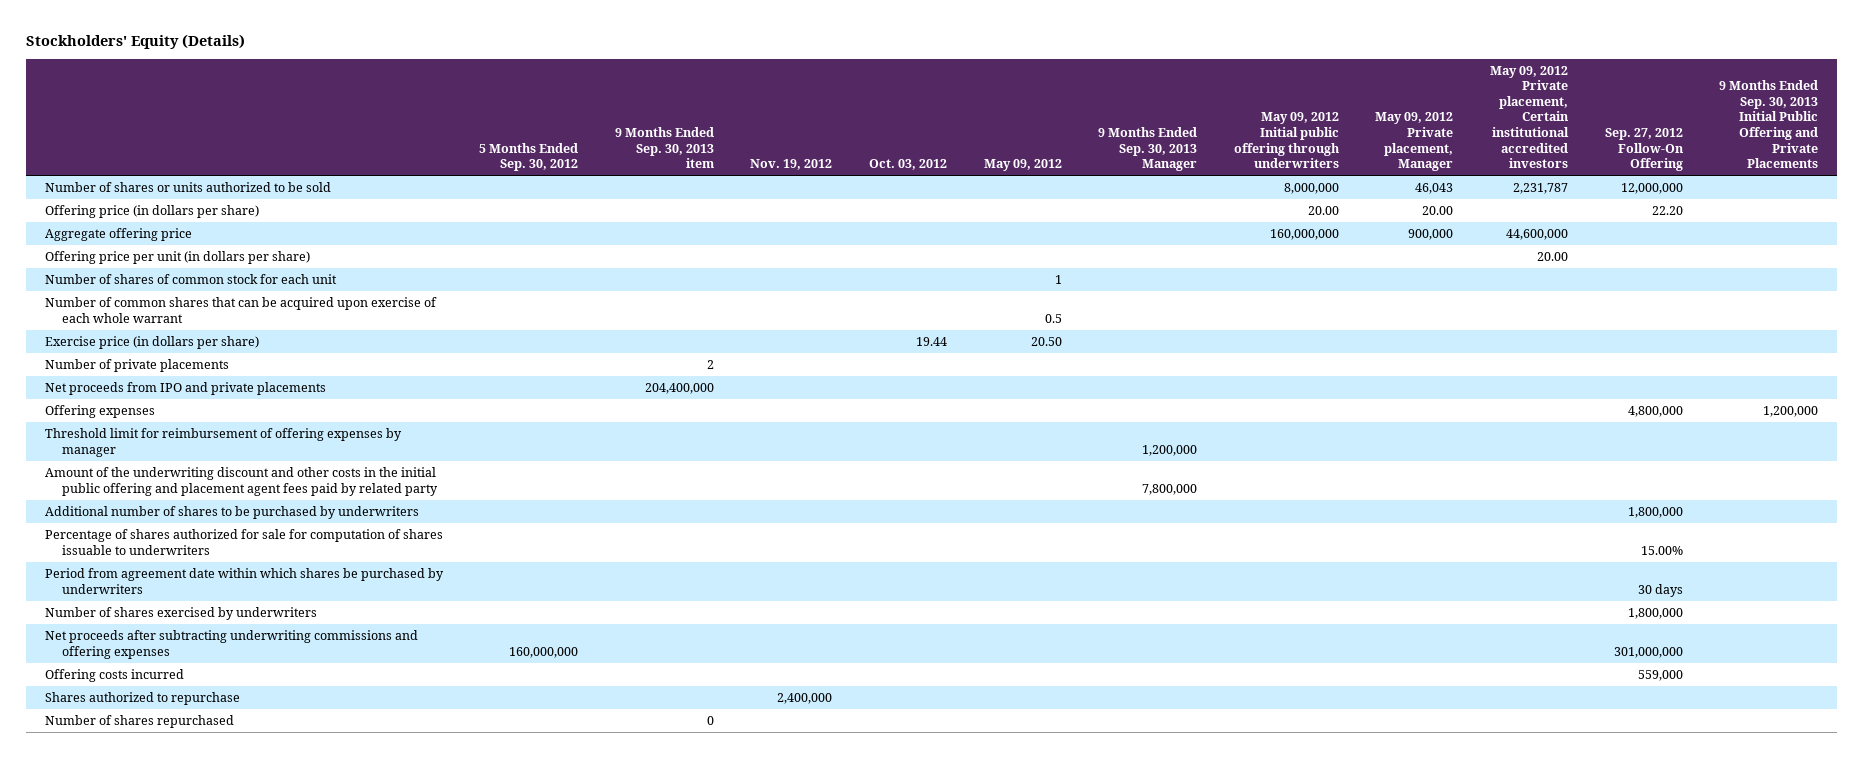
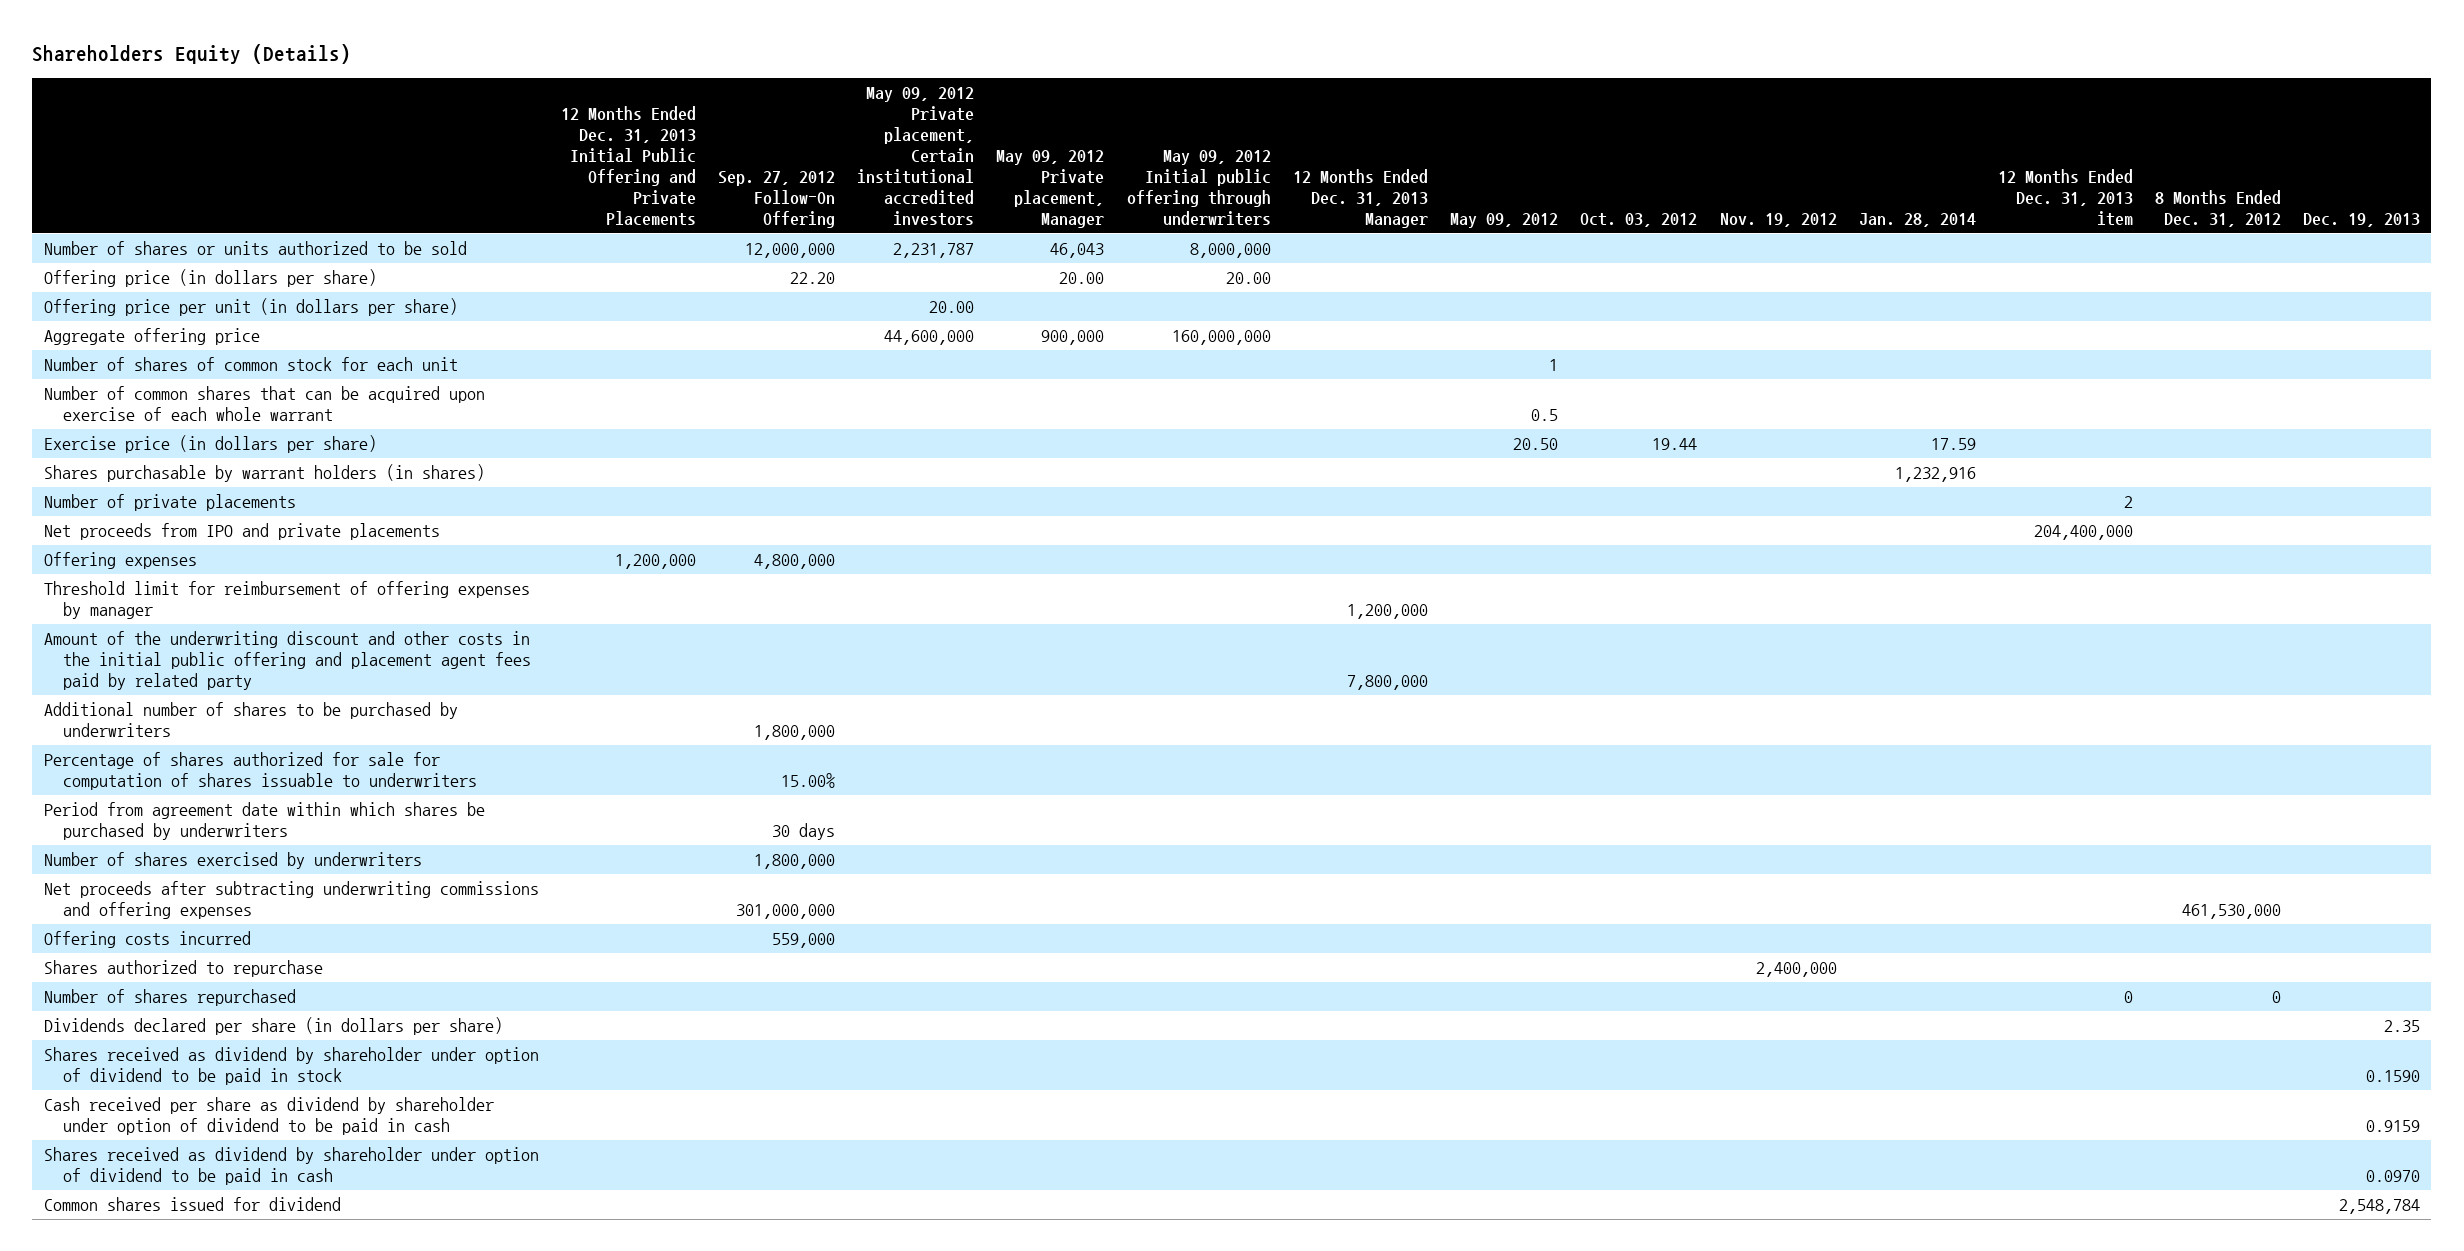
- Stockholders' Equity (Details)
+ Shareholders Equity (Details)
- | 5 Months Ended Sep. 30, 2012 | 9 Months Ended Sep. 30, 2013 item | Nov. 19, 2012 | Oct. 03, 2012 | May 09, 2012 | 9 Months Ended Sep. 30, 2013 Manager | May 09, 2012 Initial public offering through underwriters | May 09, 2012 Private placement, Manager | May 09, 2012 Private placement, Certain institutional accredited investors | Sep. 27, 2012 Follow-On Offering | 9 Months Ended Sep. 30, 2013 Initial Public Offering and Private Placements
+ | 12 Months Ended Dec. 31, 2013 Initial Public Offering and Private Placements | Sep. 27, 2012 Follow-On Offering | May 09, 2012 Private placement, Certain institutional accredited investors | May 09, 2012 Private placement, Manager | May 09, 2012 Initial public offering through underwriters | 12 Months Ended Dec. 31, 2013 Manager | May 09, 2012 | Oct. 03, 2012 | Nov. 19, 2012 | Jan. 28, 2014 | 12 Months Ended Dec. 31, 2013 item | 8 Months Ended Dec. 31, 2012 | Dec. 19, 2013
moved down: Aggregate offering price | | | 44,600,000 | 900,000 | 160,000,000 | | | | | | | |
+ Shares purchasable by warrant holders (in shares) | | | | | | | | | | 1,232,916 | | |
+ Dividends declared per share (in dollars per share) | | | | | | | | | | | | | 2.35
+ Shares received as dividend by shareholder under option of dividend to be paid in stock | | | | | | | | | | | | | 0.1590
+ Cash received per share as dividend by shareholder under option of dividend to be paid in cash | | | | | | | | | | | | | 0.9159
+ Shares received as dividend by shareholder under option of dividend to be paid in cash | | | | | | | | | | | | | 0.0970
+ Common shares issued for dividend | | | | | | | | | | | | | 2,548,784

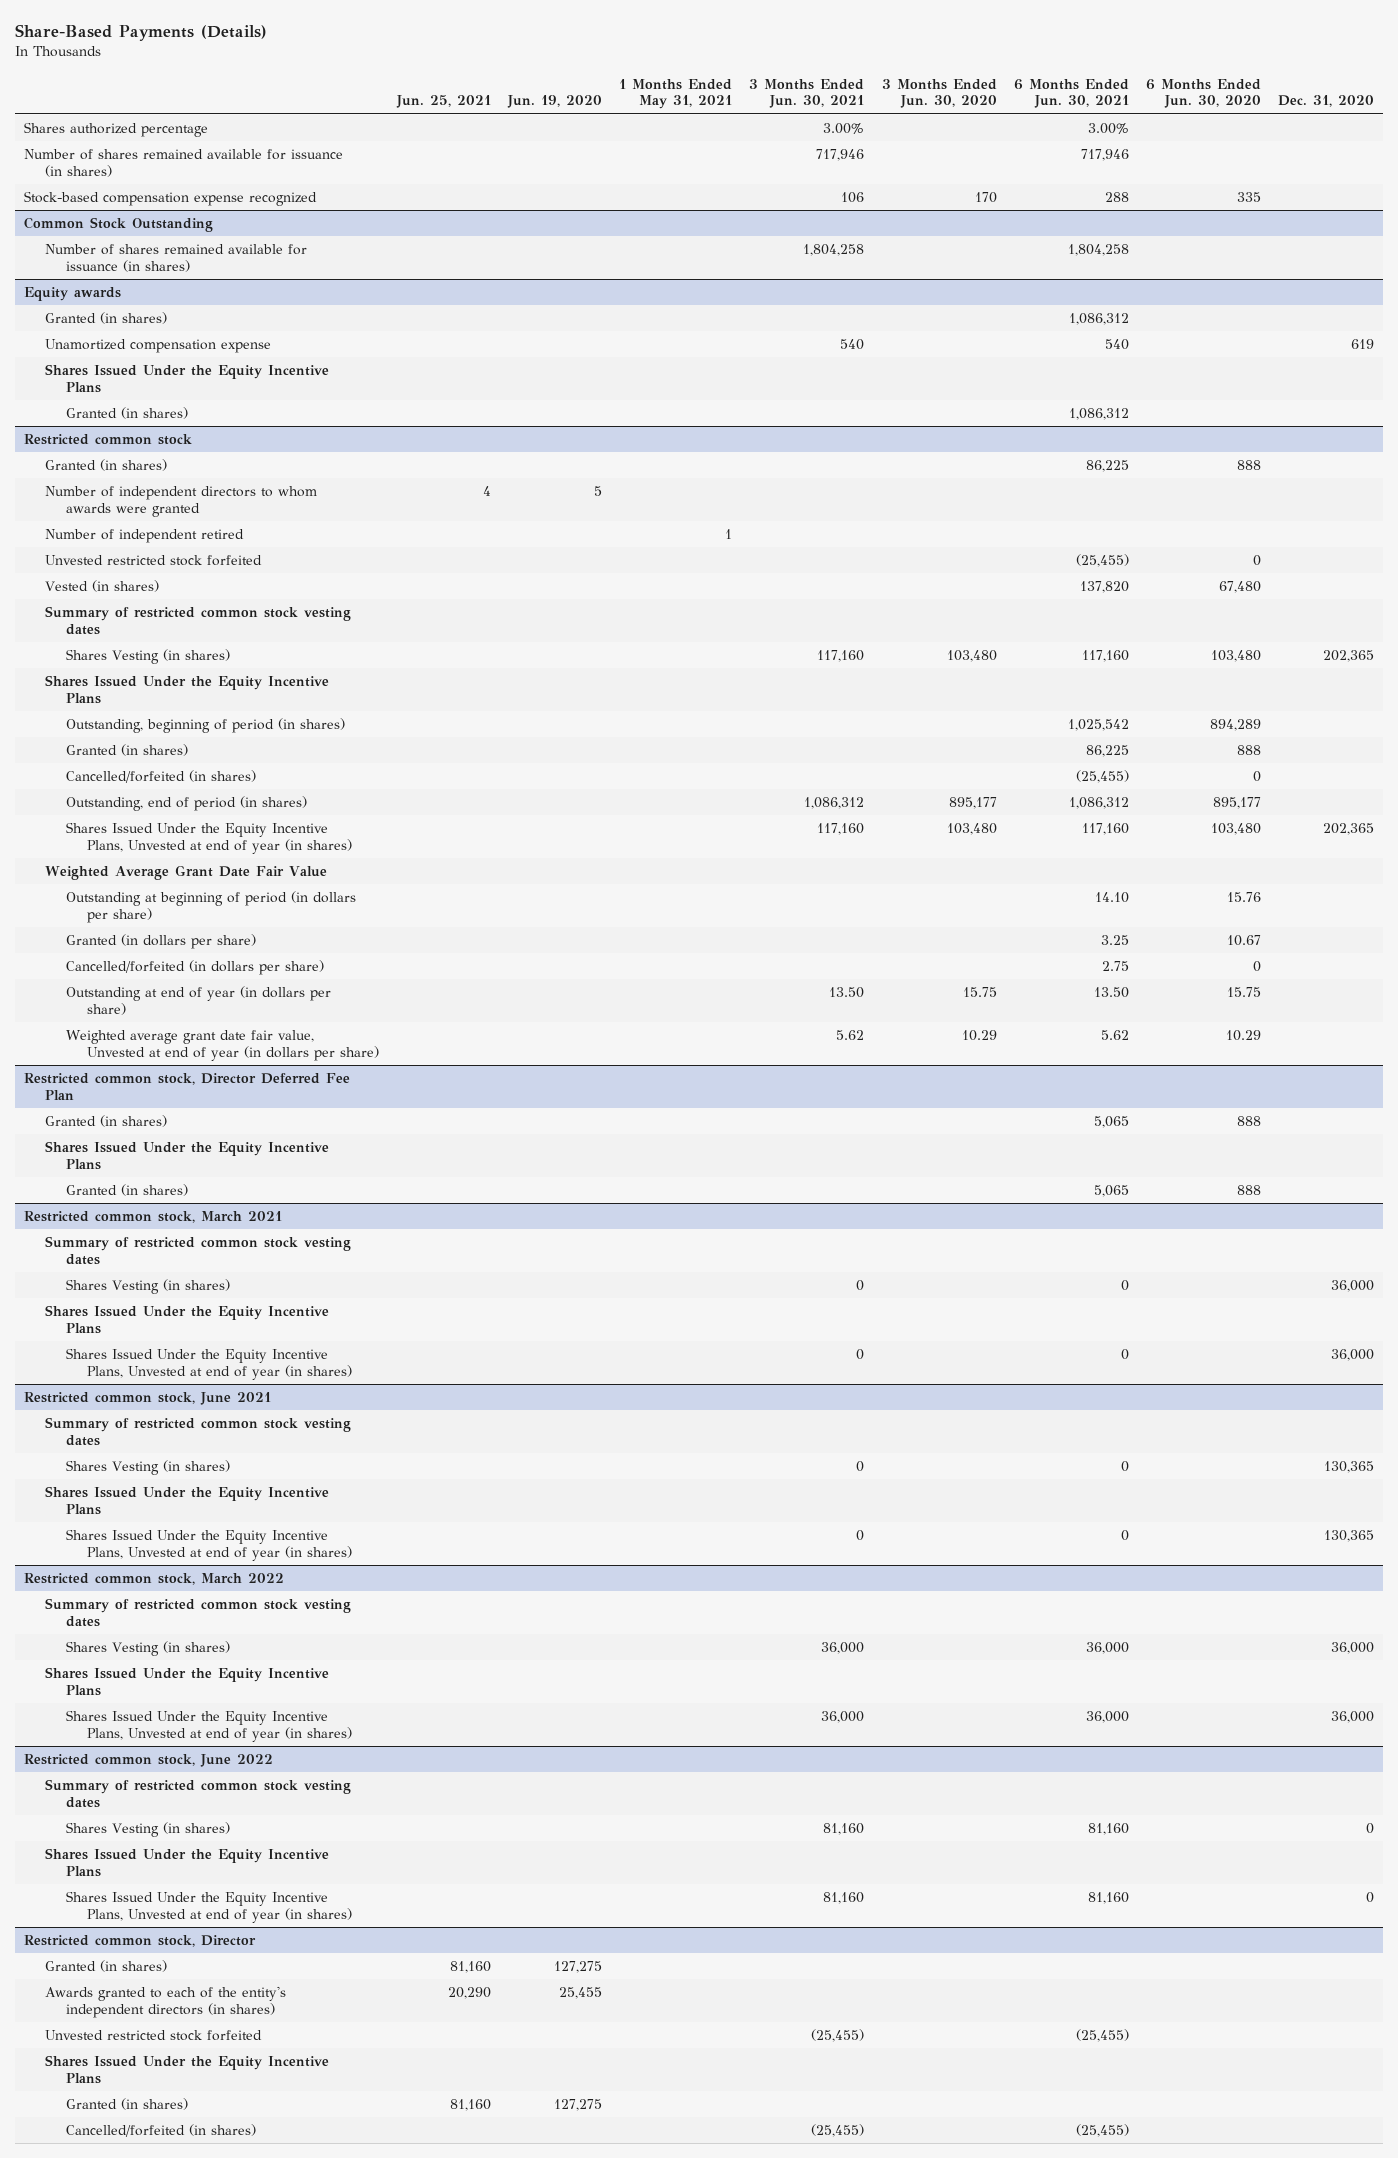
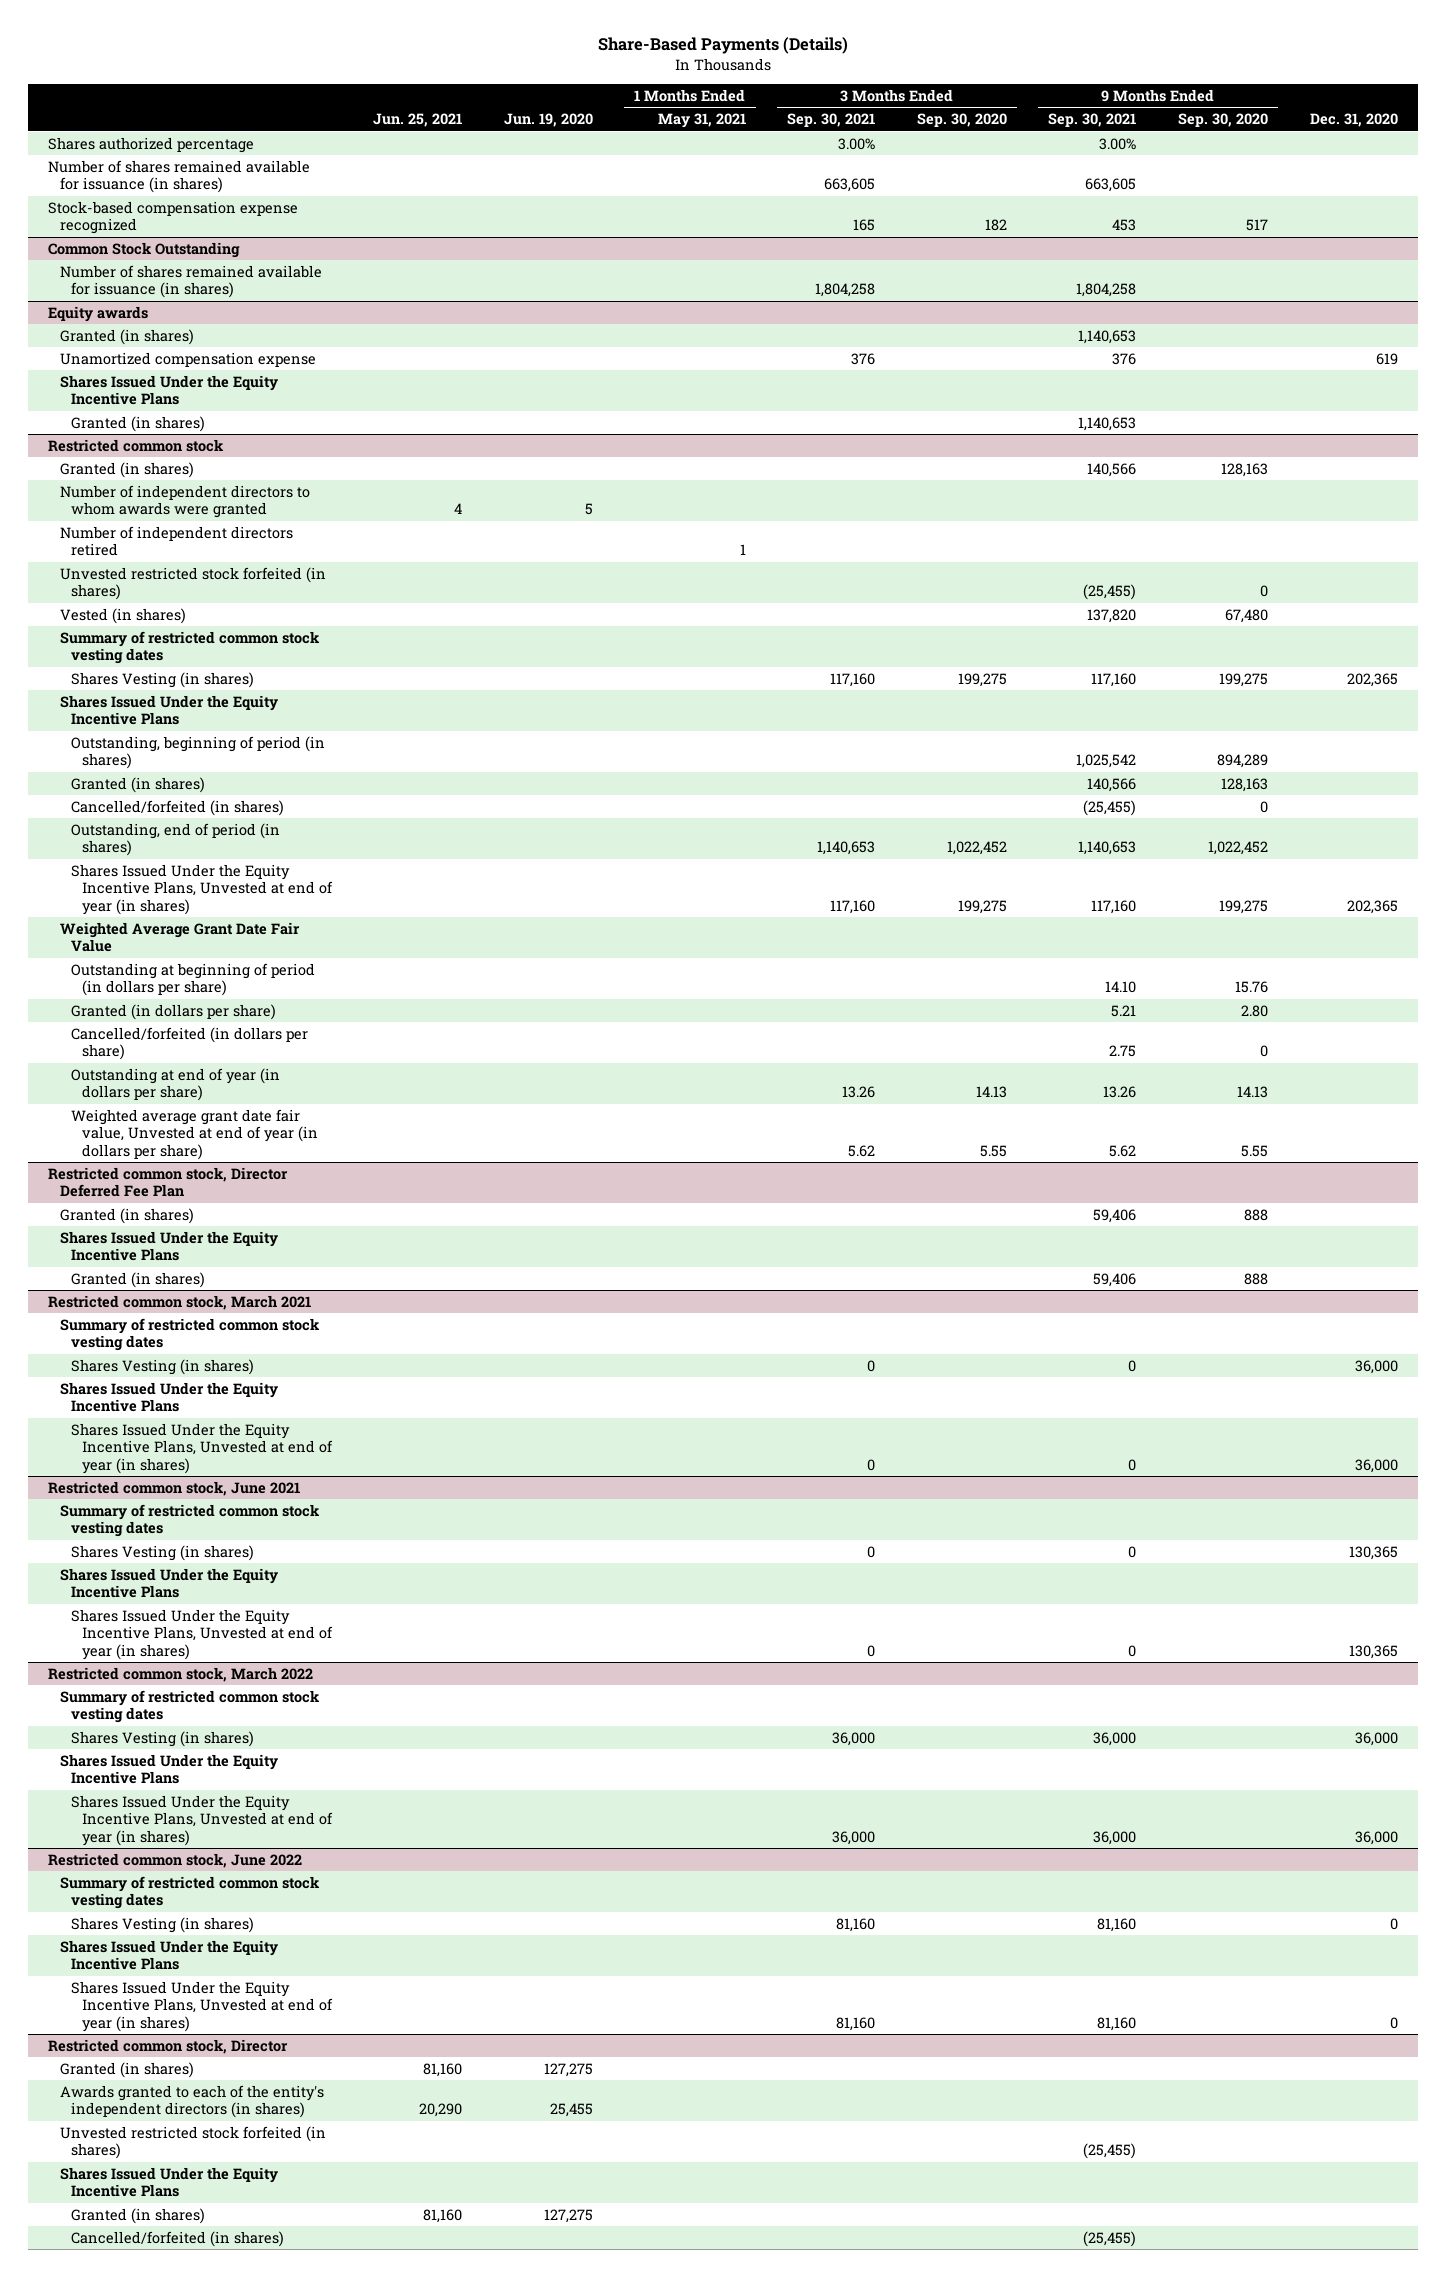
- | Jun. 25, 2021 | Jun. 19, 2020 | 1 Months Ended May 31, 2021 | 3 Months Ended Jun. 30, 2021 | 3 Months Ended Jun. 30, 2020 | 6 Months Ended Jun. 30, 2021 | 6 Months Ended Jun. 30, 2020 | Dec. 31, 2020
+ | Jun. 25, 2021 | Jun. 19, 2020 | 1 Months Ended May 31, 2021 | 3 Months Ended Sep. 30, 2021 | 3 Months Ended Sep. 30, 2020 | 9 Months Ended Sep. 30, 2021 | 9 Months Ended Sep. 30, 2020 | Dec. 31, 2020
@ Restricted common stock
- Number of independent retired | | | 1 | | | | |
- Unvested restricted stock forfeited | | | | | | (25,455) | 0 |
+ Number of independent directors retired | | | 1 | | | | |
+ Unvested restricted stock forfeited (in shares) | | | | | | (25,455) | 0 |
@ Restricted common stock, Director
- Unvested restricted stock forfeited | | | | (25,455) | | (25,455) | |
+ Unvested restricted stock forfeited (in shares) | | | | | | (25,455) | |

